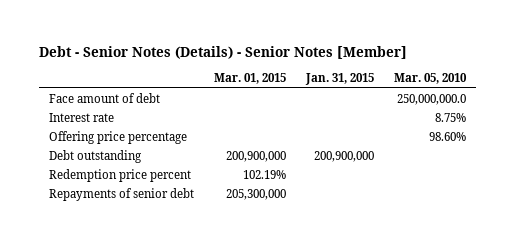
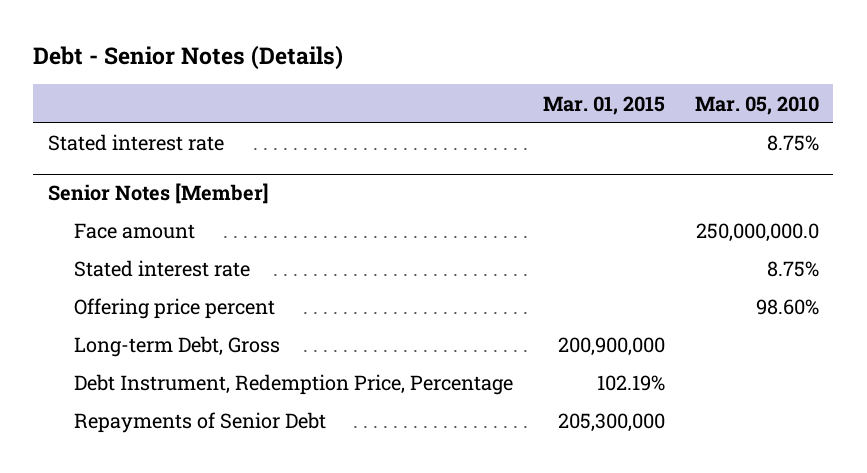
- Debt - Senior Notes (Details) - Senior Notes [Member]
+ Debt - Senior Notes (Details)
- | Mar. 01, 2015 | Jan. 31, 2015 | Mar. 05, 2010
+ | Mar. 01, 2015 | Mar. 05, 2010
- Face amount of debt | | | 250,000,000.0
- Interest rate | | | 8.75%
- Offering price percentage | | | 98.60%
- Debt outstanding | 200,900,000 | 200,900,000 |
- Redemption price percent | 102.19% | |
- Repayments of senior debt | 205,300,000 | |
+ Stated interest rate | | 8.75%
+ Senior Notes [Member]
+ Face amount | | 250,000,000.0
+ Stated interest rate | | 8.75%
+ Offering price percent | | 98.60%
+ Long-term Debt, Gross | 200,900,000 |
+ Debt Instrument, Redemption Price, Percentage | 102.19% |
+ Repayments of Senior Debt | 205,300,000 |

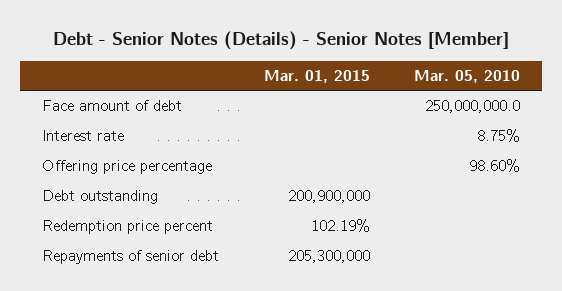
- Debt - Senior Notes (Details)
+ Debt - Senior Notes (Details) - Senior Notes [Member]
- Stated interest rate | | 8.75%
- Senior Notes [Member]
- Face amount | | 250,000,000.0
- Stated interest rate | | 8.75%
- Offering price percent | | 98.60%
- Long-term Debt, Gross | 200,900,000 |
- Debt Instrument, Redemption Price, Percentage | 102.19% |
- Repayments of Senior Debt | 205,300,000 |
+ Face amount of debt | | 250,000,000.0
+ Interest rate | | 8.75%
+ Offering price percentage | | 98.60%
+ Debt outstanding | 200,900,000 |
+ Redemption price percent | 102.19% |
+ Repayments of senior debt | 205,300,000 |

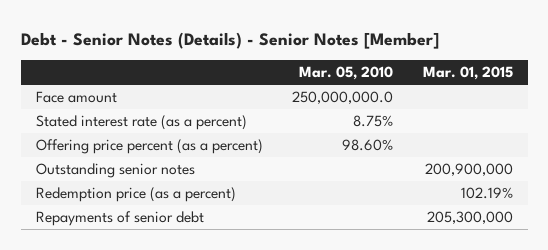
- | Mar. 01, 2015 | Mar. 05, 2010
+ | Mar. 05, 2010 | Mar. 01, 2015
- Face amount of debt | | 250,000,000.0
- Interest rate | | 8.75%
- Offering price percentage | | 98.60%
- Debt outstanding | 200,900,000 |
- Redemption price percent | 102.19% |
+ Face amount | 250,000,000.0 |
+ Stated interest rate (as a percent) | 8.75% |
+ Offering price percent (as a percent) | 98.60% |
+ Outstanding senior notes | | 200,900,000
+ Redemption price (as a percent) | | 102.19%

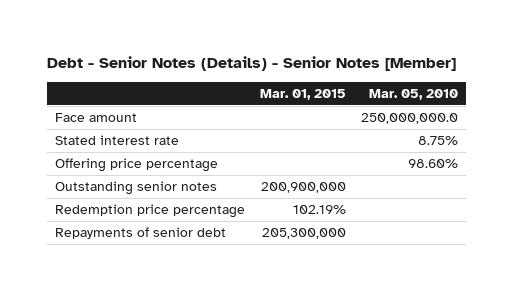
- | Mar. 05, 2010 | Mar. 01, 2015
+ | Mar. 01, 2015 | Mar. 05, 2010
- Stated interest rate (as a percent) | 8.75% |
- Offering price percent (as a percent) | 98.60% |
+ Stated interest rate | | 8.75%
+ Offering price percentage | | 98.60%
- Redemption price (as a percent) | | 102.19%
+ Redemption price percentage | 102.19% |

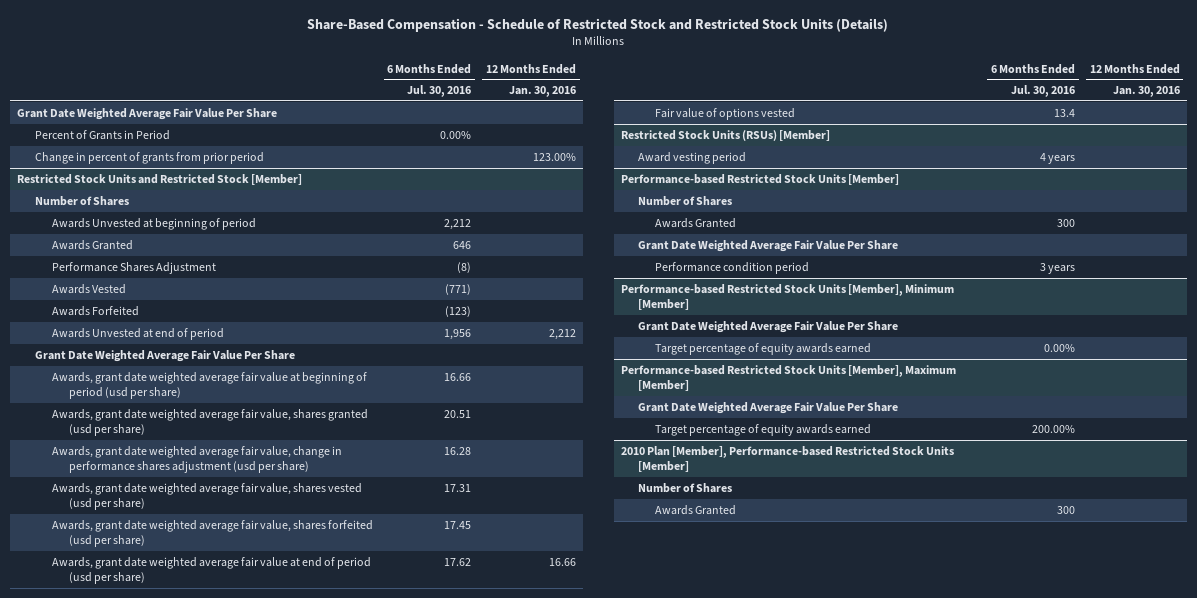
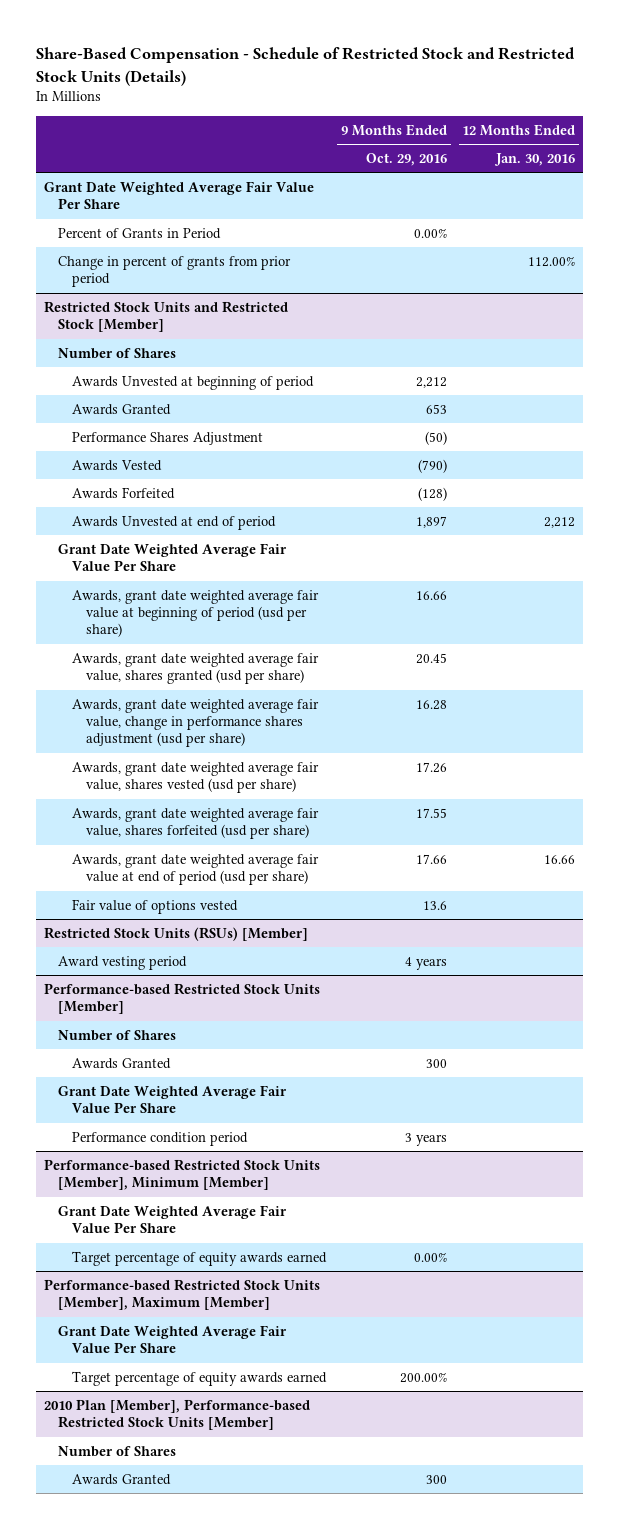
- | 6 Months Ended Jul. 30, 2016 | 12 Months Ended Jan. 30, 2016
+ | 9 Months Ended Oct. 29, 2016 | 12 Months Ended Jan. 30, 2016
- Change in percent of grants from prior period | | 123.00%
+ Change in percent of grants from prior period | | 112.00%

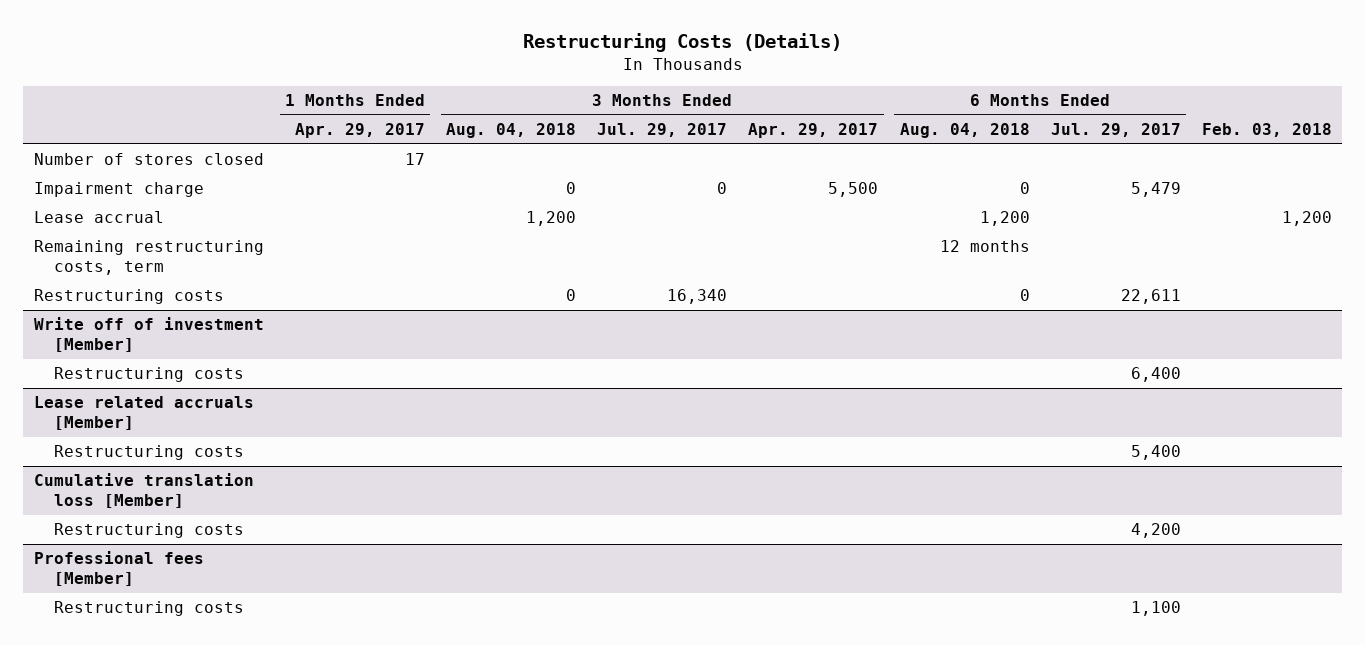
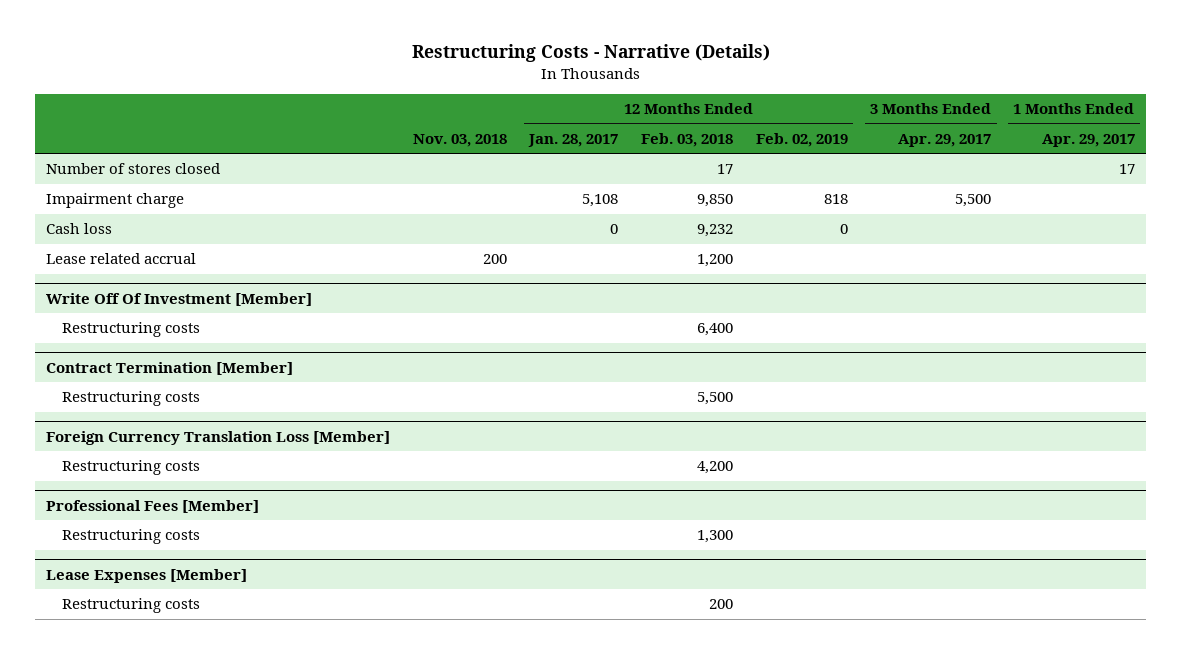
- Restructuring Costs (Details)
+ Restructuring Costs - Narrative (Details)
- | 1 Months Ended Apr. 29, 2017 | 3 Months Ended Aug. 04, 2018 | 3 Months Ended Jul. 29, 2017 | 3 Months Ended Apr. 29, 2017 | 6 Months Ended Aug. 04, 2018 | 6 Months Ended Jul. 29, 2017 | Feb. 03, 2018
+ | Nov. 03, 2018 | 12 Months Ended Jan. 28, 2017 | 12 Months Ended Feb. 03, 2018 | 12 Months Ended Feb. 02, 2019 | 3 Months Ended Apr. 29, 2017 | 1 Months Ended Apr. 29, 2017
- Lease accrual | | 1,200 | | | 1,200 | | 1,200
- Remaining restructuring costs, term | | | | | 12 months | |
- Restructuring costs | | 0 | 16,340 | | 0 | 22,611 |
- Write off of investment [Member]
+ Cash loss | | 0 | 9,232 | 0 | |
+ Lease related accrual | 200 | | 1,200 | | |
+ Write Off Of Investment [Member]
- Lease related accruals [Member]
+ Contract Termination [Member]
- Cumulative translation loss [Member]
+ Foreign Currency Translation Loss [Member]
- Professional fees [Member]
+ Professional Fees [Member]
+ Lease Expenses [Member]
+ Restructuring costs | | | 200 | | |

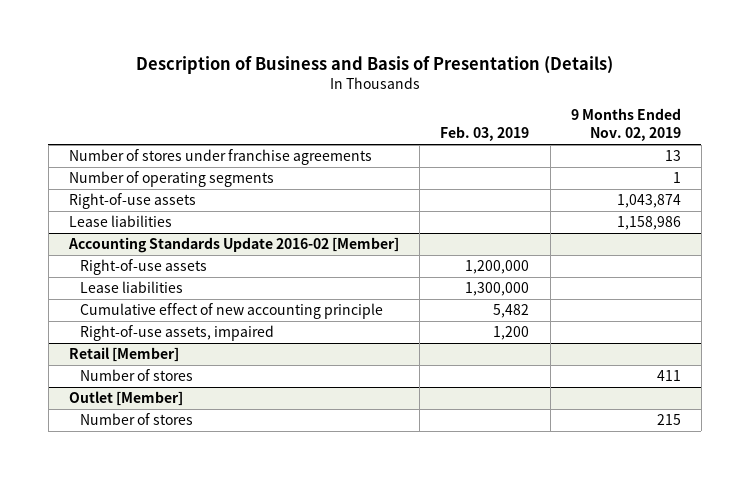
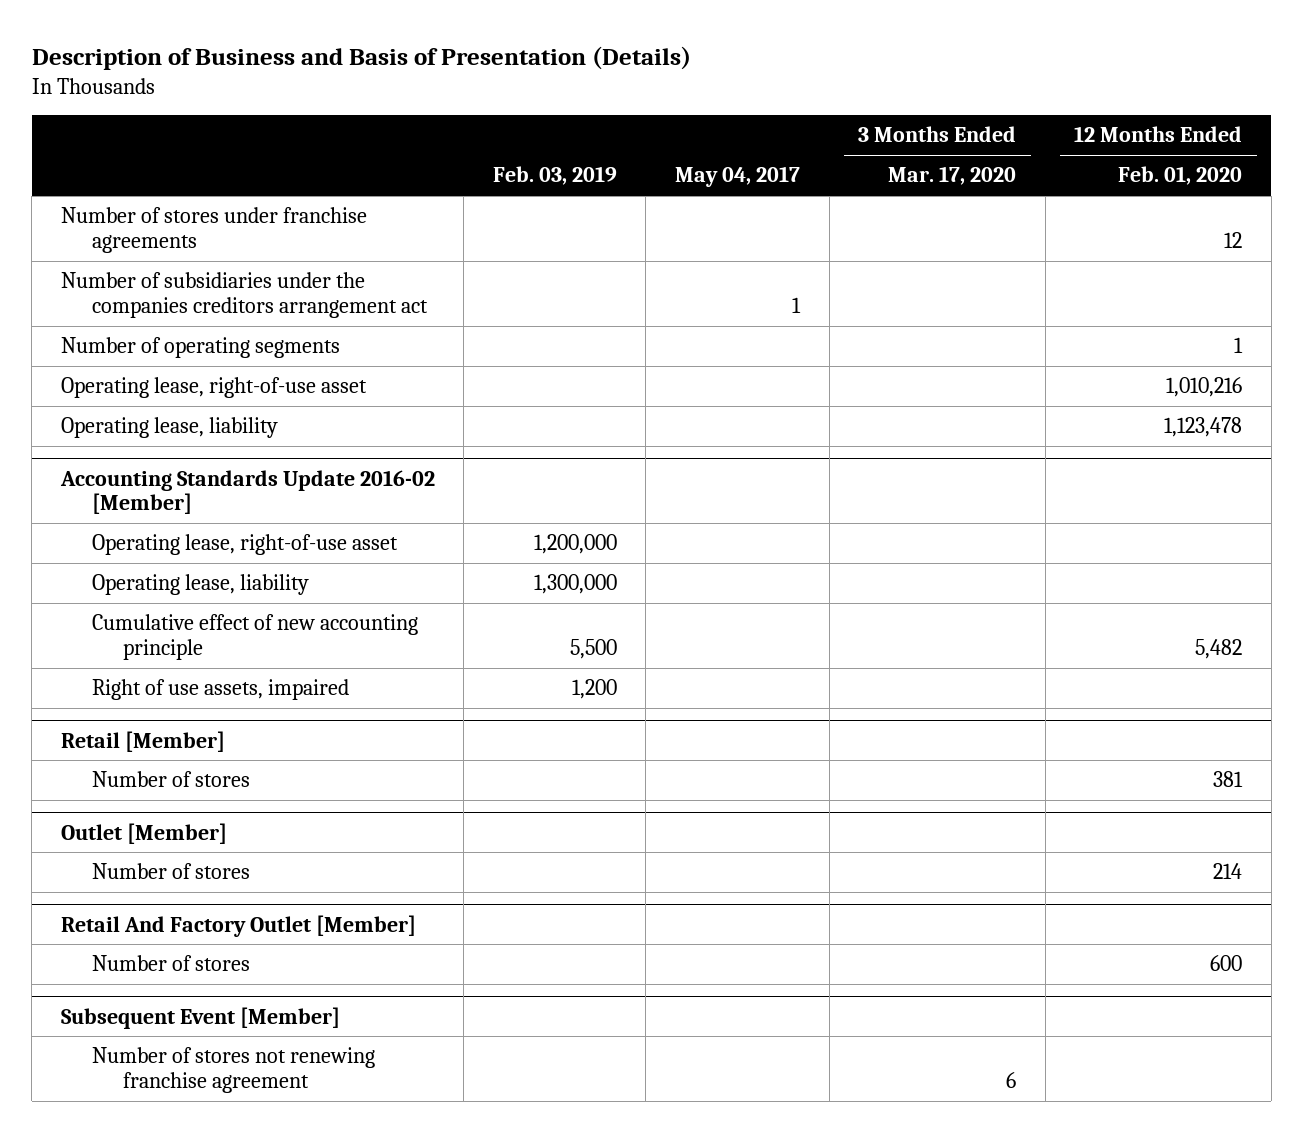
- | Feb. 03, 2019 | 9 Months Ended Nov. 02, 2019
+ | Feb. 03, 2019 | May 04, 2017 | 3 Months Ended Mar. 17, 2020 | 12 Months Ended Feb. 01, 2020
+ Number of subsidiaries under the companies creditors arrangement act | | 1 | |
- Right-of-use assets | | 1,043,874
- Lease liabilities | | 1,158,986
+ Operating lease, right-of-use asset | | | | 1,010,216
+ Operating lease, liability | | | | 1,123,478
@ Accounting Standards Update 2016-02 [Member]
- Right-of-use assets | 1,200,000 |
- Lease liabilities | 1,300,000 |
- Cumulative effect of new accounting principle | 5,482 |
- Right-of-use assets, impaired | 1,200 |
+ Operating lease, right-of-use asset | 1,200,000 | | |
+ Operating lease, liability | 1,300,000 | | |
+ Cumulative effect of new accounting principle | 5,500 | | | 5,482
+ Right of use assets, impaired | 1,200 | | |
+ Retail And Factory Outlet [Member]
+ Number of stores | | | | 600
+ Subsequent Event [Member]
+ Number of stores not renewing franchise agreement | | | 6 |

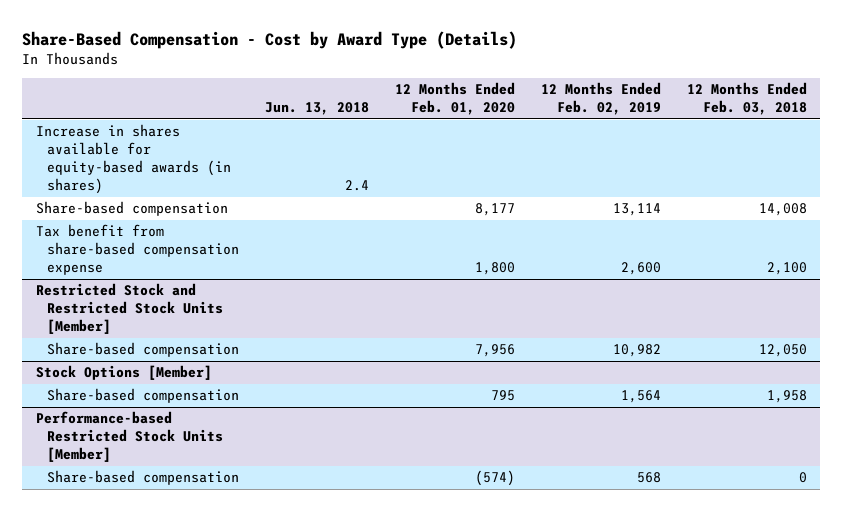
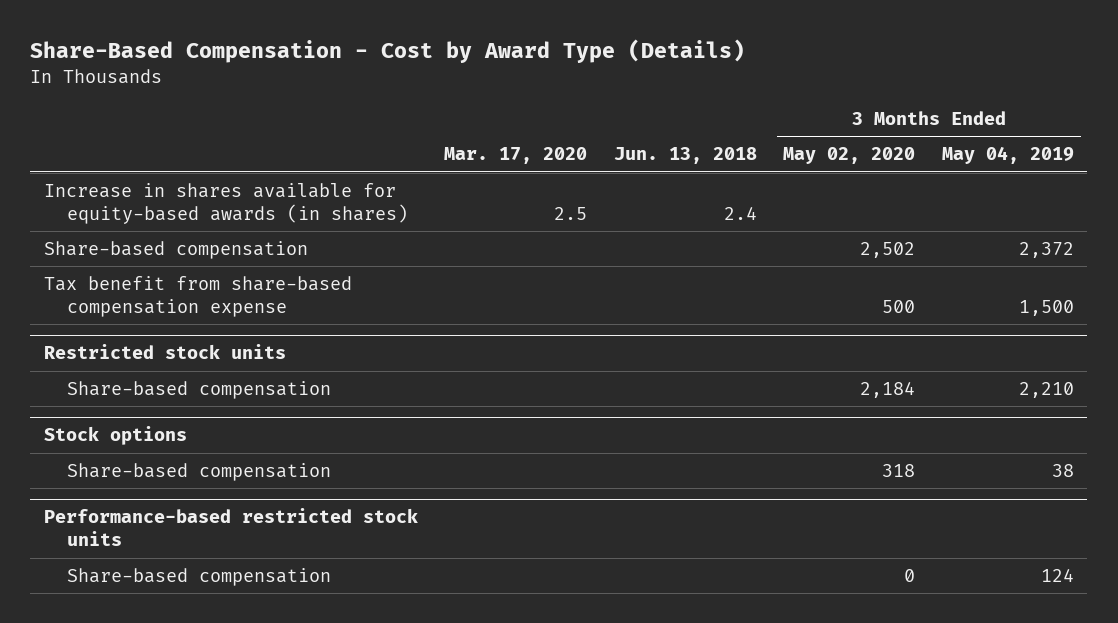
- | Jun. 13, 2018 | 12 Months Ended Feb. 01, 2020 | 12 Months Ended Feb. 02, 2019 | 12 Months Ended Feb. 03, 2018
+ | Mar. 17, 2020 | Jun. 13, 2018 | 3 Months Ended May 02, 2020 | 3 Months Ended May 04, 2019
- Restricted Stock and Restricted Stock Units [Member]
- Share-based compensation | | 7,956 | 10,982 | 12,050
- Stock Options [Member]
+ Restricted stock units
+ Share-based compensation | | | 2,184 | 2,210
+ Stock options
- Performance-based Restricted Stock Units [Member]
+ Performance-based restricted stock units

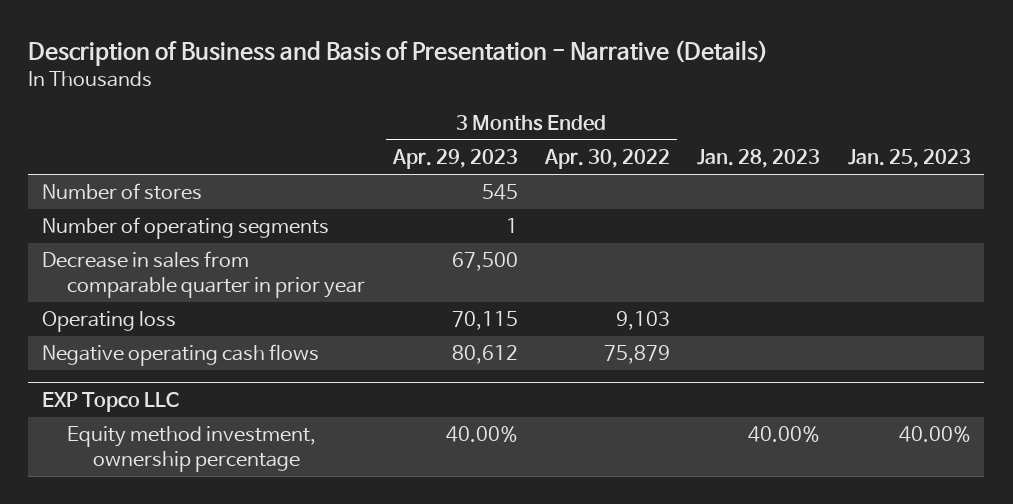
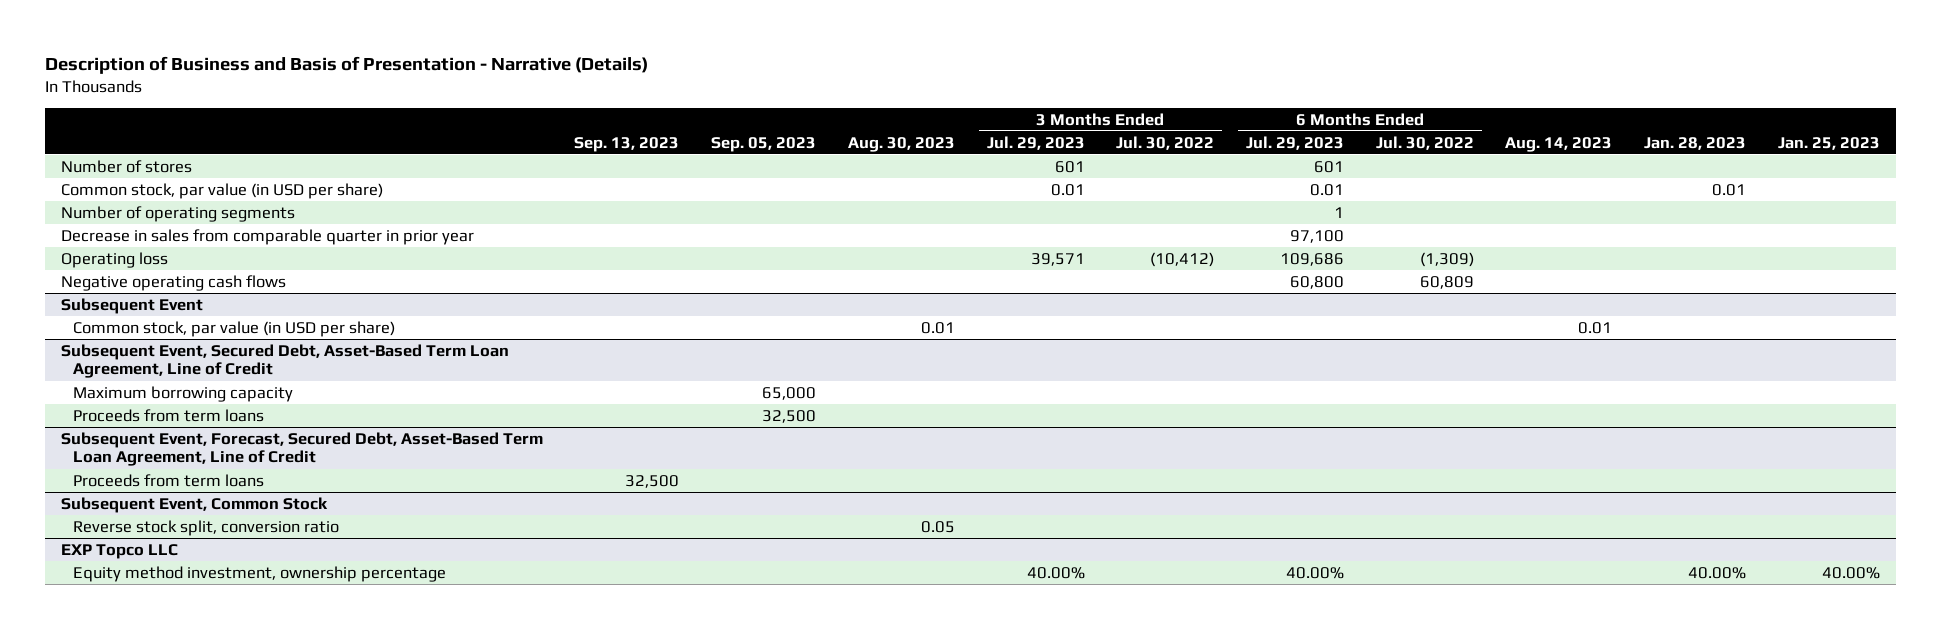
- | 3 Months Ended Apr. 29, 2023 | 3 Months Ended Apr. 30, 2022 | Jan. 28, 2023 | Jan. 25, 2023
+ | Sep. 13, 2023 | Sep. 05, 2023 | Aug. 30, 2023 | 3 Months Ended Jul. 29, 2023 | 3 Months Ended Jul. 30, 2022 | 6 Months Ended Jul. 29, 2023 | 6 Months Ended Jul. 30, 2022 | Aug. 14, 2023 | Jan. 28, 2023 | Jan. 25, 2023
+ Common stock, par value (in USD per share) | | | | 0.01 | | 0.01 | | | 0.01 |
+ Subsequent Event
+ Common stock, par value (in USD per share) | | | 0.01 | | | | | 0.01 | |
+ Subsequent Event, Secured Debt, Asset-Based Term Loan Agreement, Line of Credit
+ Maximum borrowing capacity | | 65,000 | | | | | | | |
+ Proceeds from term loans | | 32,500 | | | | | | | |
+ Subsequent Event, Forecast, Secured Debt, Asset-Based Term Loan Agreement, Line of Credit
+ Proceeds from term loans | 32,500 | | | | | | | | |
+ Subsequent Event, Common Stock
+ Reverse stock split, conversion ratio | | | 0.05 | | | | | | |

